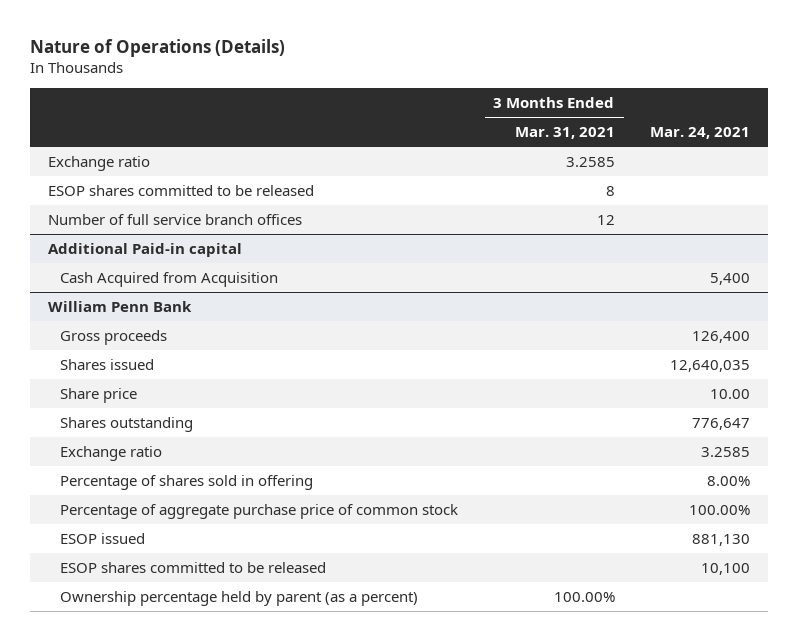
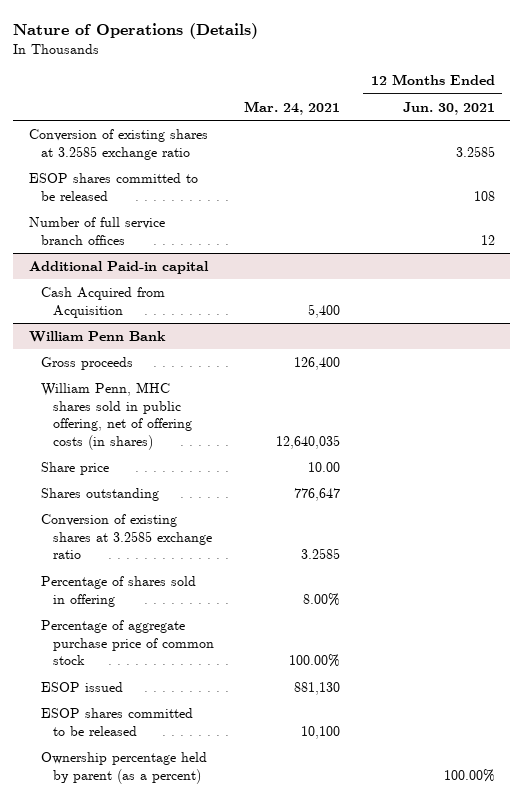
- | 3 Months Ended Mar. 31, 2021 | Mar. 24, 2021
+ | Mar. 24, 2021 | 12 Months Ended Jun. 30, 2021
- Exchange ratio | 3.2585 |
+ Conversion of existing shares at 3.2585 exchange ratio | | 3.2585
@ William Penn Bank
- Shares issued | | 12,640,035
+ William Penn, MHC shares sold in public offering, net of offering costs (in shares) | 12,640,035 |
- Exchange ratio | | 3.2585
+ Conversion of existing shares at 3.2585 exchange ratio | 3.2585 |

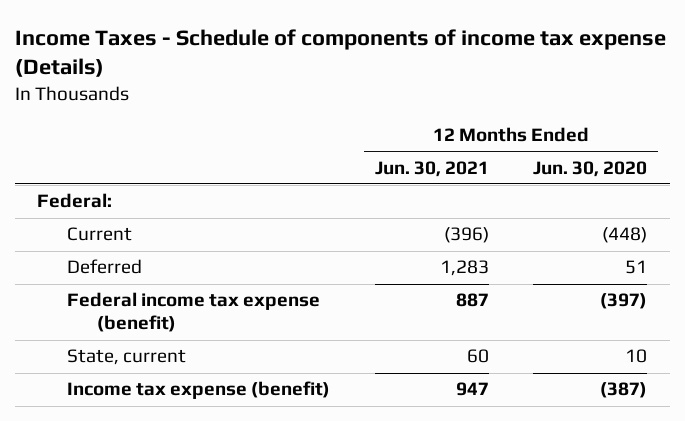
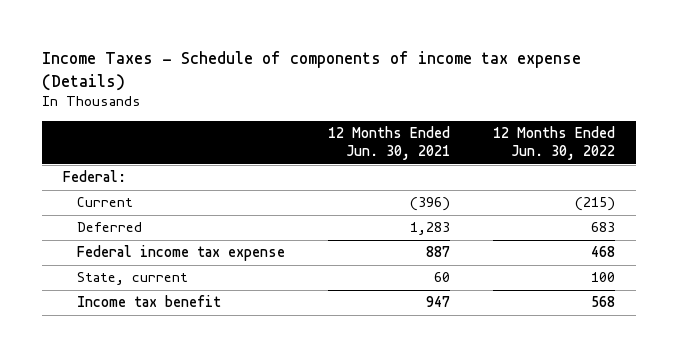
- | 12 Months Ended Jun. 30, 2021 | 12 Months Ended Jun. 30, 2020
+ | 12 Months Ended Jun. 30, 2021 | 12 Months Ended Jun. 30, 2022
- Federal income tax expense (benefit) | 887 | (397)
+ Federal income tax expense | 887 | 468
- Income tax expense (benefit) | 947 | (387)
+ Income tax benefit | 947 | 568

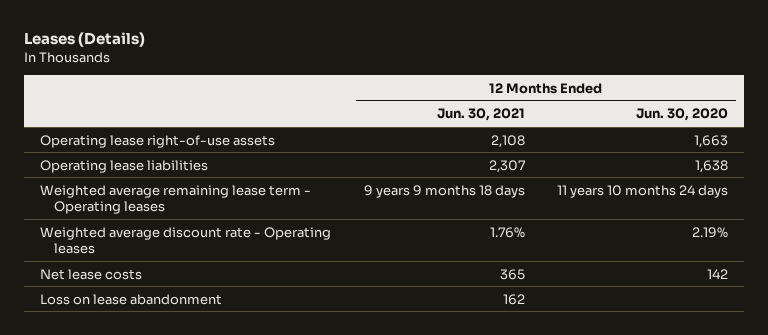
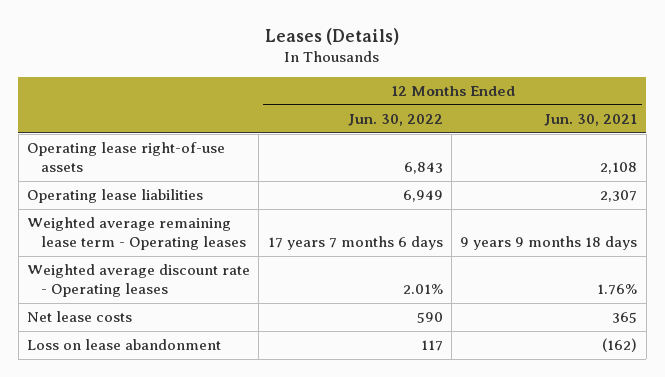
- | 12 Months Ended Jun. 30, 2021 | 12 Months Ended Jun. 30, 2020
+ | 12 Months Ended Jun. 30, 2022 | 12 Months Ended Jun. 30, 2021
- Loss on lease abandonment | 162 |
+ Loss on lease abandonment | 117 | (162)

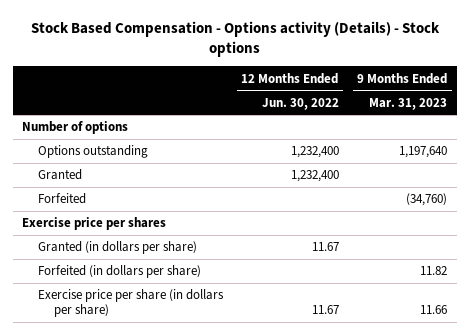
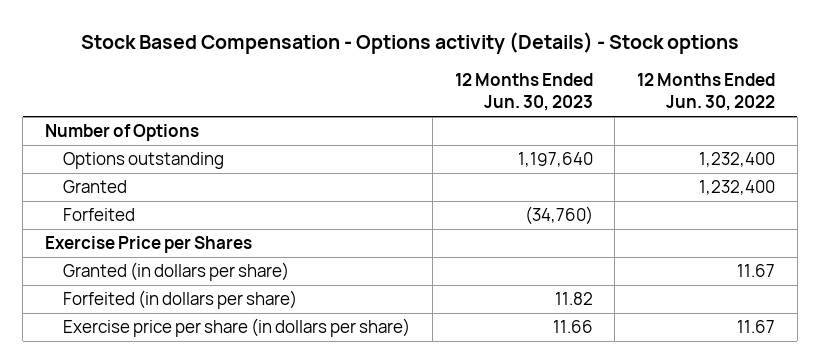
- | 12 Months Ended Jun. 30, 2022 | 9 Months Ended Mar. 31, 2023
+ | 12 Months Ended Jun. 30, 2023 | 12 Months Ended Jun. 30, 2022
- Number of options
+ Number of Options
- Exercise price per shares
+ Exercise Price per Shares

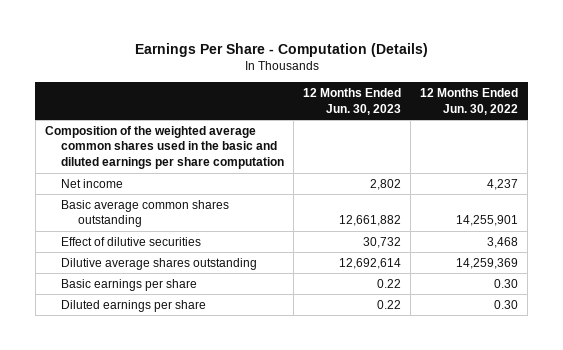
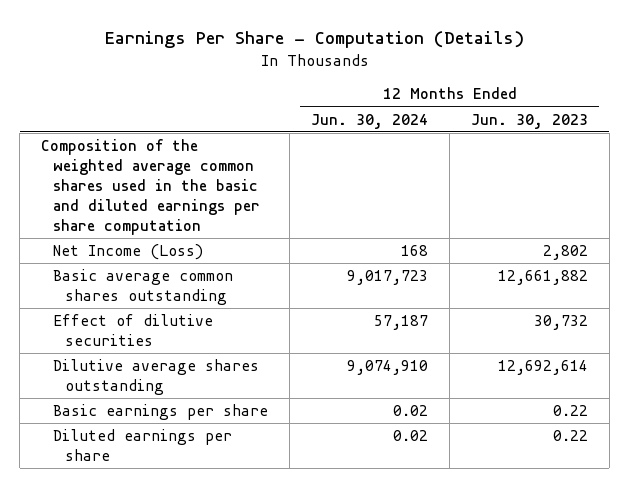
- | 12 Months Ended Jun. 30, 2023 | 12 Months Ended Jun. 30, 2022
+ | 12 Months Ended Jun. 30, 2024 | 12 Months Ended Jun. 30, 2023
- Net income | 2,802 | 4,237
+ Net Income (Loss) | 168 | 2,802

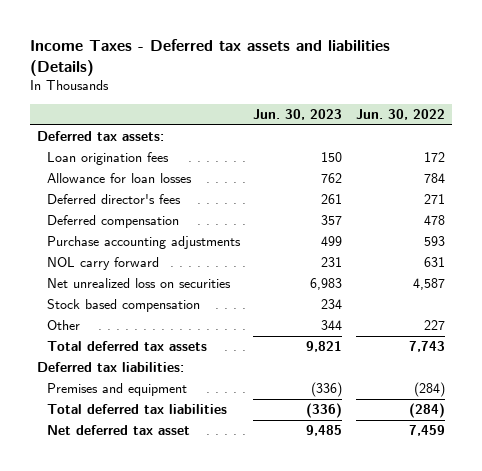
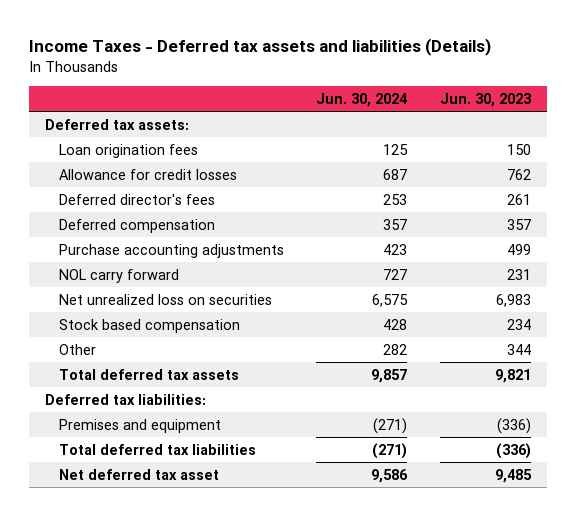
- | Jun. 30, 2023 | Jun. 30, 2022
+ | Jun. 30, 2024 | Jun. 30, 2023
- Allowance for loan losses | 762 | 784
+ Allowance for credit losses | 687 | 762

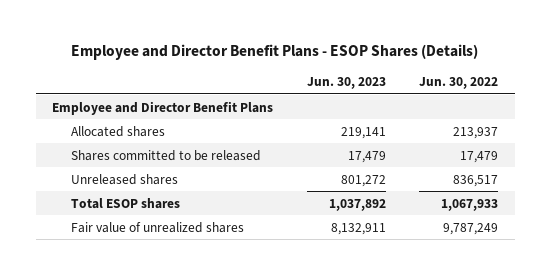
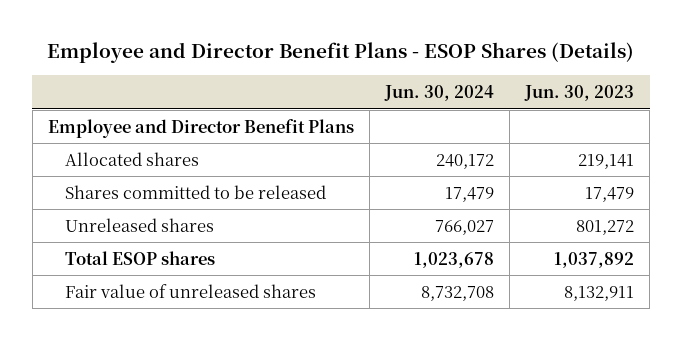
- | Jun. 30, 2023 | Jun. 30, 2022
+ | Jun. 30, 2024 | Jun. 30, 2023
- Fair value of unrealized shares | 8,132,911 | 9,787,249
+ Fair value of unreleased shares | 8,732,708 | 8,132,911

